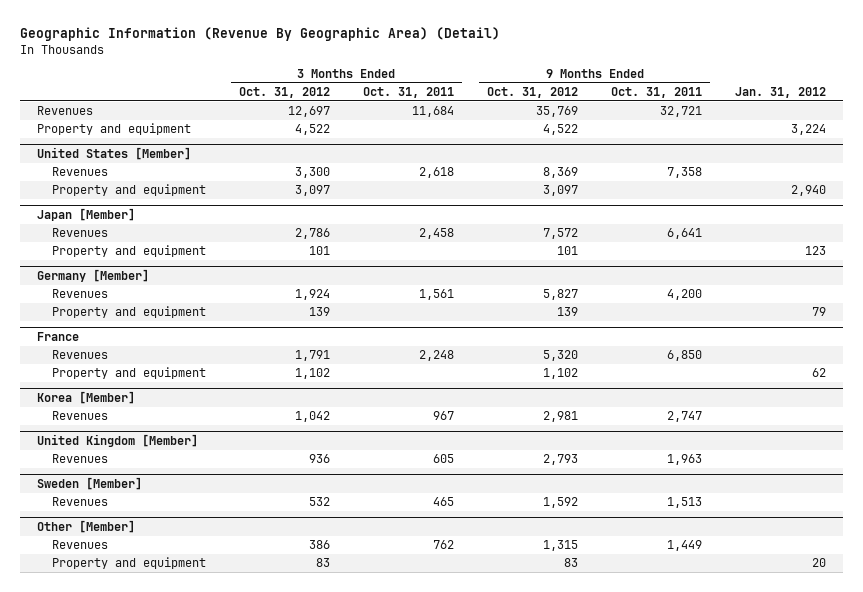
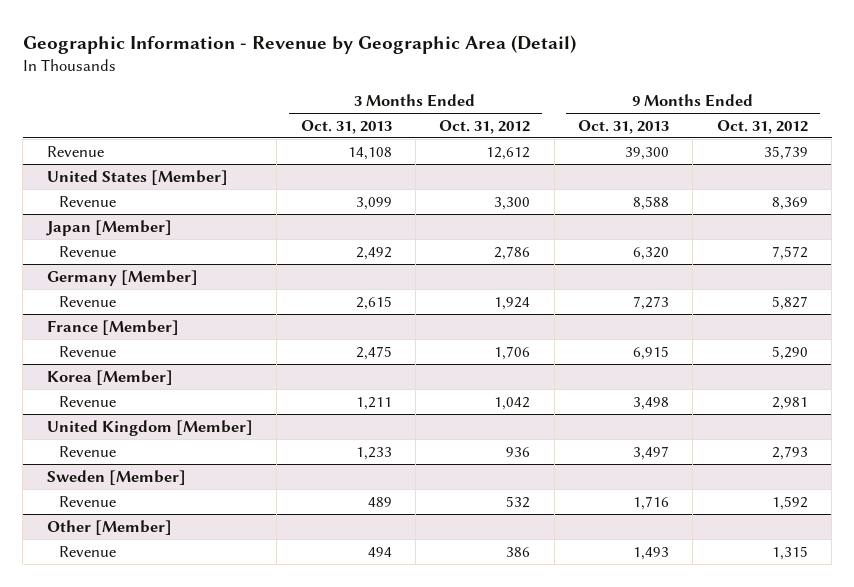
- Geographic Information (Revenue By Geographic Area) (Detail)
+ Geographic Information - Revenue by Geographic Area (Detail)
- | 3 Months Ended Oct. 31, 2012 | 3 Months Ended Oct. 31, 2011 | 9 Months Ended Oct. 31, 2012 | 9 Months Ended Oct. 31, 2011 | Jan. 31, 2012
+ | 3 Months Ended Oct. 31, 2013 | 3 Months Ended Oct. 31, 2012 | 9 Months Ended Oct. 31, 2013 | 9 Months Ended Oct. 31, 2012
- Revenues | 12,697 | 11,684 | 35,769 | 32,721 |
- Property and equipment | 4,522 | | 4,522 | | 3,224
+ Revenue | 14,108 | 12,612 | 39,300 | 35,739
@ United States [Member]
- Revenues | 3,300 | 2,618 | 8,369 | 7,358 |
- Property and equipment | 3,097 | | 3,097 | | 2,940
+ Revenue | 3,099 | 3,300 | 8,588 | 8,369
@ Japan [Member]
- Revenues | 2,786 | 2,458 | 7,572 | 6,641 |
- Property and equipment | 101 | | 101 | | 123
+ Revenue | 2,492 | 2,786 | 6,320 | 7,572
@ Germany [Member]
- Revenues | 1,924 | 1,561 | 5,827 | 4,200 |
- Property and equipment | 139 | | 139 | | 79
- France
- Revenues | 1,791 | 2,248 | 5,320 | 6,850 |
- Property and equipment | 1,102 | | 1,102 | | 62
@ Germany [Member]
+ Revenue | 2,615 | 1,924 | 7,273 | 5,827
+ France [Member]
+ Revenue | 2,475 | 1,706 | 6,915 | 5,290
@ Korea [Member]
- Revenues | 1,042 | 967 | 2,981 | 2,747 |
+ Revenue | 1,211 | 1,042 | 3,498 | 2,981
@ United Kingdom [Member]
- Revenues | 936 | 605 | 2,793 | 1,963 |
+ Revenue | 1,233 | 936 | 3,497 | 2,793
@ Sweden [Member]
- Revenues | 532 | 465 | 1,592 | 1,513 |
+ Revenue | 489 | 532 | 1,716 | 1,592
@ Other [Member]
- Revenues | 386 | 762 | 1,315 | 1,449 |
- Property and equipment | 83 | | 83 | | 20
+ Revenue | 494 | 386 | 1,493 | 1,315

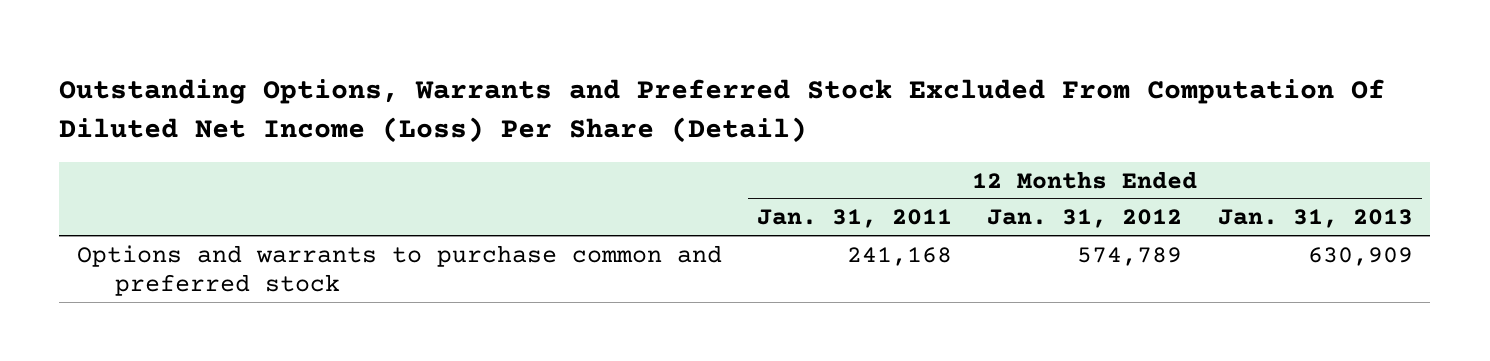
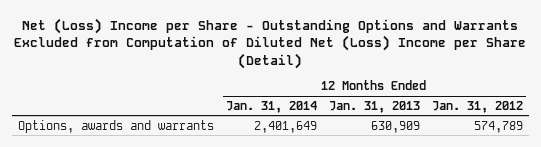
- Outstanding Options, Warrants and Preferred Stock Excluded From Computation Of Diluted Net Income (Loss) Per Share (Detail)
+ Net (Loss) Income per Share - Outstanding Options and Warrants Excluded from Computation of Diluted Net (Loss) Income per Share (Detail)
- | 12 Months Ended Jan. 31, 2011 | 12 Months Ended Jan. 31, 2012 | 12 Months Ended Jan. 31, 2013
+ | 12 Months Ended Jan. 31, 2014 | 12 Months Ended Jan. 31, 2013 | 12 Months Ended Jan. 31, 2012
- Options and warrants to purchase common and preferred stock | 241,168 | 574,789 | 630,909
+ Options, awards and warrants | 2,401,649 | 630,909 | 574,789

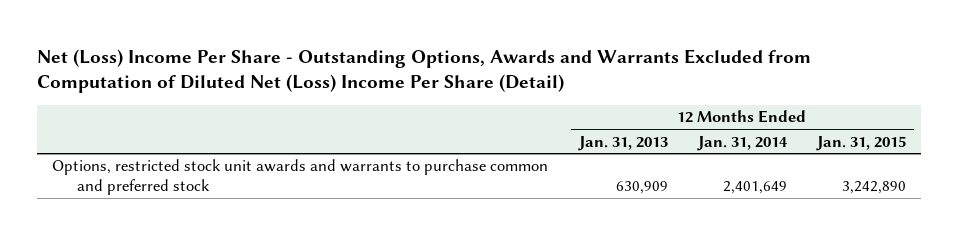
- Net (Loss) Income per Share - Outstanding Options and Warrants Excluded from Computation of Diluted Net (Loss) Income per Share (Detail)
+ Net (Loss) Income Per Share - Outstanding Options, Awards and Warrants Excluded from Computation of Diluted Net (Loss) Income Per Share (Detail)
- | 12 Months Ended Jan. 31, 2014 | 12 Months Ended Jan. 31, 2013 | 12 Months Ended Jan. 31, 2012
+ | 12 Months Ended Jan. 31, 2013 | 12 Months Ended Jan. 31, 2014 | 12 Months Ended Jan. 31, 2015
- Options, awards and warrants | 2,401,649 | 630,909 | 574,789
+ Options, restricted stock unit awards and warrants to purchase common and preferred stock | 630,909 | 2,401,649 | 3,242,890

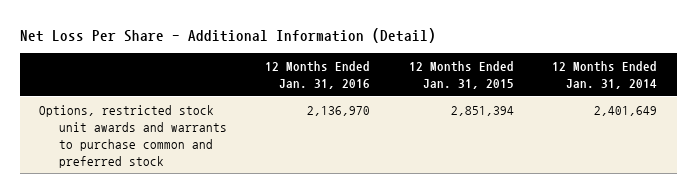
- Net (Loss) Income Per Share - Outstanding Options, Awards and Warrants Excluded from Computation of Diluted Net (Loss) Income Per Share (Detail)
+ Net Loss Per Share - Additional Information (Detail)
- | 12 Months Ended Jan. 31, 2013 | 12 Months Ended Jan. 31, 2014 | 12 Months Ended Jan. 31, 2015
+ | 12 Months Ended Jan. 31, 2016 | 12 Months Ended Jan. 31, 2015 | 12 Months Ended Jan. 31, 2014
- Options, restricted stock unit awards and warrants to purchase common and preferred stock | 630,909 | 2,401,649 | 3,242,890
+ Options, restricted stock unit awards and warrants to purchase common and preferred stock | 2,136,970 | 2,851,394 | 2,401,649

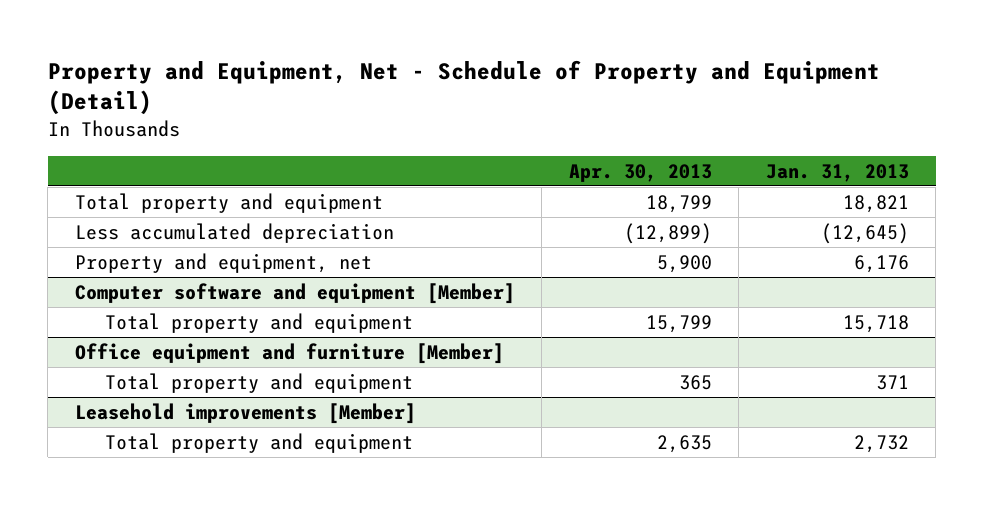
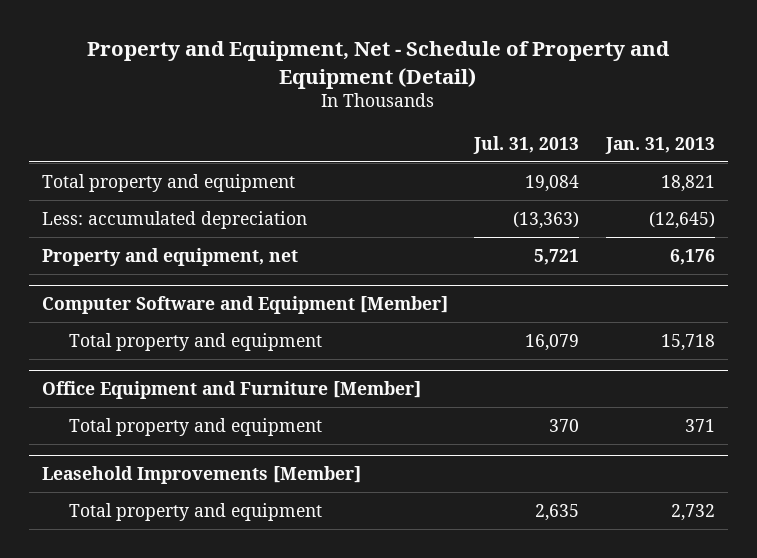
- | Apr. 30, 2013 | Jan. 31, 2013
+ | Jul. 31, 2013 | Jan. 31, 2013
- Less accumulated depreciation | (12,899) | (12,645)
+ Less: accumulated depreciation | (13,363) | (12,645)
- Computer software and equipment [Member]
+ Computer Software and Equipment [Member]
- Office equipment and furniture [Member]
+ Office Equipment and Furniture [Member]
- Leasehold improvements [Member]
+ Leasehold Improvements [Member]

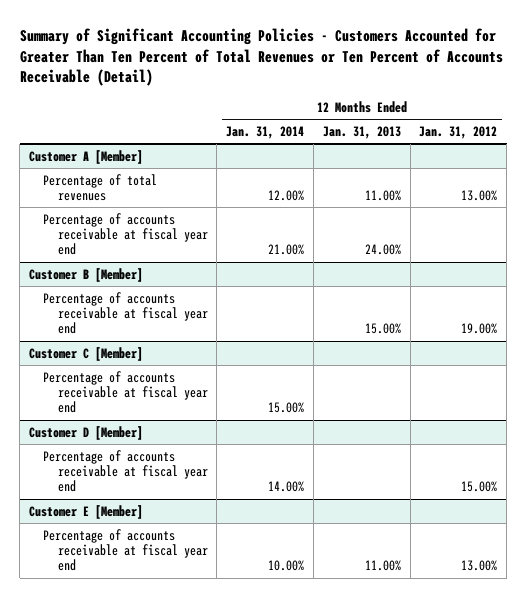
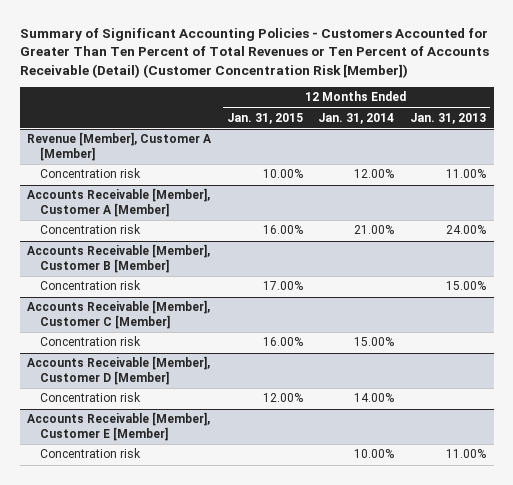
- Summary of Significant Accounting Policies - Customers Accounted for Greater Than Ten Percent of Total Revenues or Ten Percent of Accounts Receivable (Detail)
+ Summary of Significant Accounting Policies - Customers Accounted for Greater Than Ten Percent of Total Revenues or Ten Percent of Accounts Receivable (Detail) (Customer Concentration Risk [Member])
- | 12 Months Ended Jan. 31, 2014 | 12 Months Ended Jan. 31, 2013 | 12 Months Ended Jan. 31, 2012
+ | 12 Months Ended Jan. 31, 2015 | 12 Months Ended Jan. 31, 2014 | 12 Months Ended Jan. 31, 2013
- Customer A [Member]
- Percentage of total revenues | 12.00% | 11.00% | 13.00%
- Percentage of accounts receivable at fiscal year end | 21.00% | 24.00% |
- Customer B [Member]
- Percentage of accounts receivable at fiscal year end | | 15.00% | 19.00%
- Customer C [Member]
- Percentage of accounts receivable at fiscal year end | 15.00% | |
- Customer D [Member]
- Percentage of accounts receivable at fiscal year end | 14.00% | | 15.00%
- Customer E [Member]
- Percentage of accounts receivable at fiscal year end | 10.00% | 11.00% | 13.00%
+ Revenue [Member], Customer A [Member]
+ Concentration risk | 10.00% | 12.00% | 11.00%
+ Accounts Receivable [Member], Customer A [Member]
+ Concentration risk | 16.00% | 21.00% | 24.00%
+ Accounts Receivable [Member], Customer B [Member]
+ Concentration risk | 17.00% | | 15.00%
+ Accounts Receivable [Member], Customer C [Member]
+ Concentration risk | 16.00% | 15.00% |
+ Accounts Receivable [Member], Customer D [Member]
+ Concentration risk | 12.00% | 14.00% |
+ Accounts Receivable [Member], Customer E [Member]
+ Concentration risk | | 10.00% | 11.00%

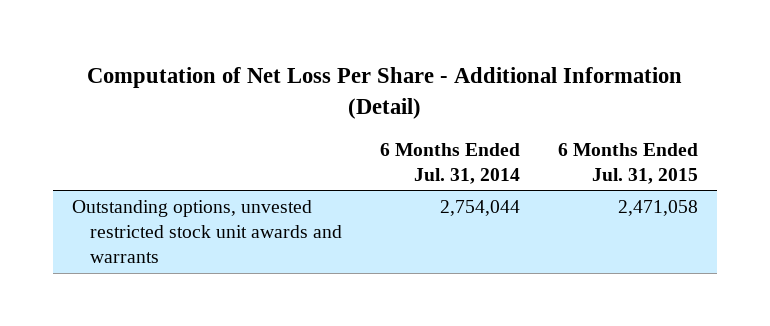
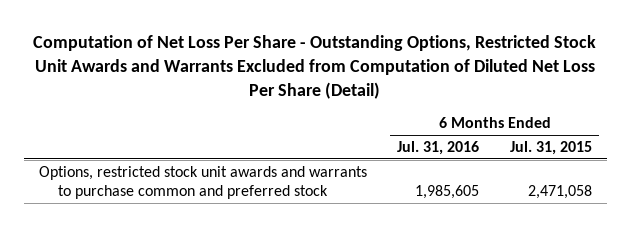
- Computation of Net Loss Per Share - Additional Information (Detail)
+ Computation of Net Loss Per Share - Outstanding Options, Restricted Stock Unit Awards and Warrants Excluded from Computation of Diluted Net Loss Per Share (Detail)
- | 6 Months Ended Jul. 31, 2014 | 6 Months Ended Jul. 31, 2015
+ | 6 Months Ended Jul. 31, 2016 | 6 Months Ended Jul. 31, 2015
- Outstanding options, unvested restricted stock unit awards and warrants | 2,754,044 | 2,471,058
+ Options, restricted stock unit awards and warrants to purchase common and preferred stock | 1,985,605 | 2,471,058

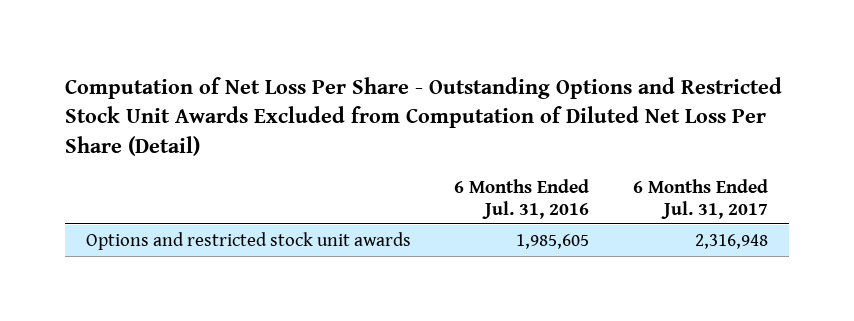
- Computation of Net Loss Per Share - Outstanding Options, Restricted Stock Unit Awards and Warrants Excluded from Computation of Diluted Net Loss Per Share (Detail)
+ Computation of Net Loss Per Share - Outstanding Options and Restricted Stock Unit Awards Excluded from Computation of Diluted Net Loss Per Share (Detail)
- | 6 Months Ended Jul. 31, 2016 | 6 Months Ended Jul. 31, 2015
+ | 6 Months Ended Jul. 31, 2016 | 6 Months Ended Jul. 31, 2017
- Options, restricted stock unit awards and warrants to purchase common and preferred stock | 1,985,605 | 2,471,058
+ Options and restricted stock unit awards | 1,985,605 | 2,316,948

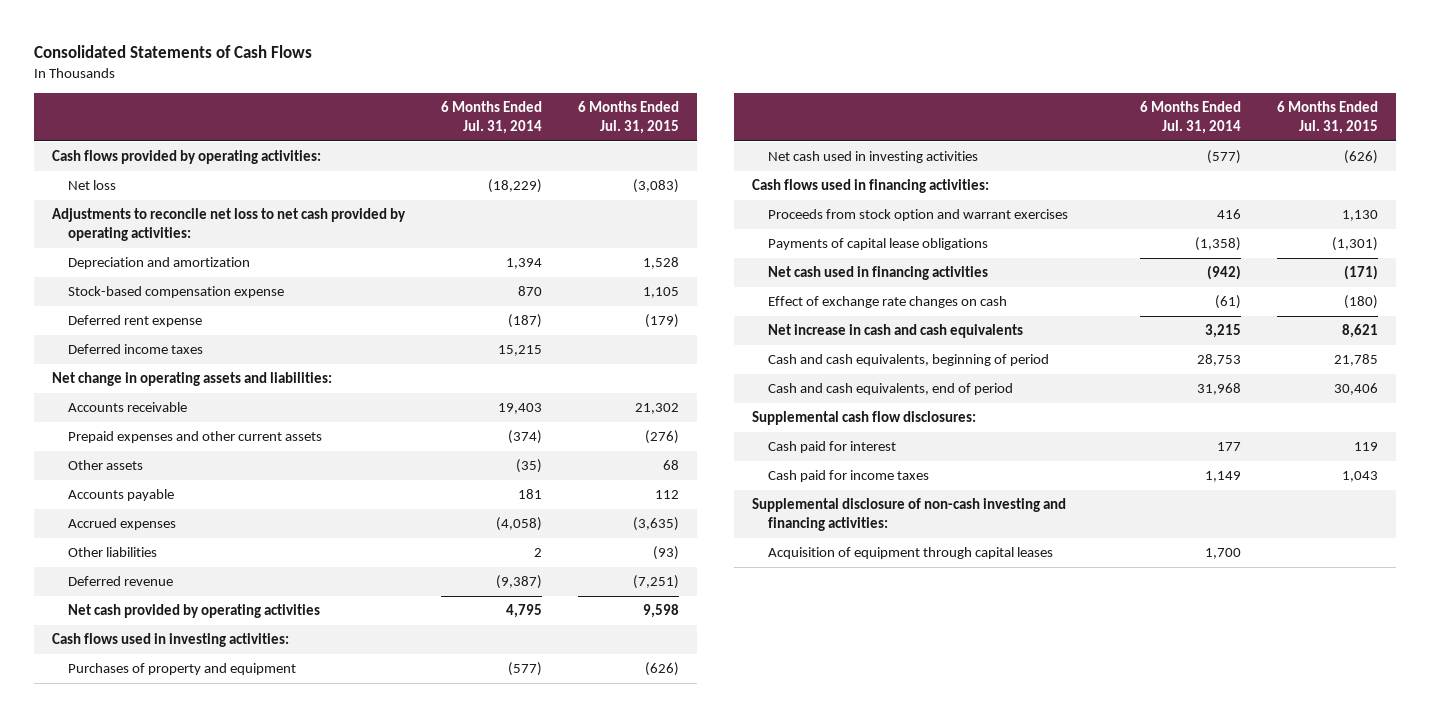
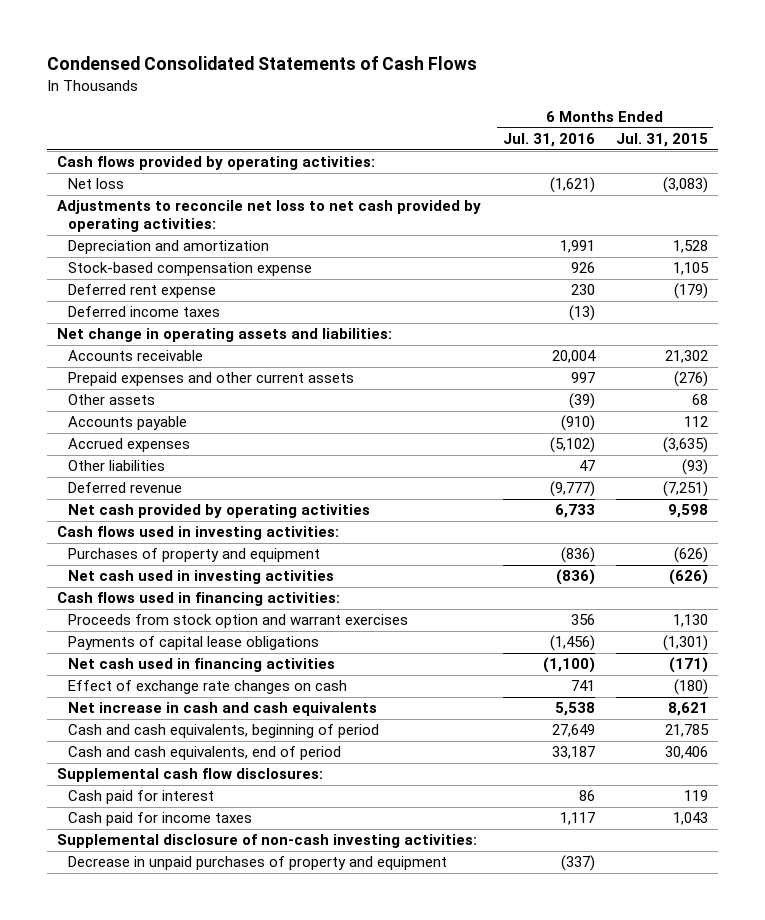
- Consolidated Statements of Cash Flows
+ Condensed Consolidated Statements of Cash Flows
- | 6 Months Ended Jul. 31, 2014 | 6 Months Ended Jul. 31, 2015
+ | 6 Months Ended Jul. 31, 2016 | 6 Months Ended Jul. 31, 2015
- Supplemental disclosure of non-cash investing and financing activities:
- Acquisition of equipment through capital leases | 1,700 |
+ Supplemental disclosure of non-cash investing activities:
+ Decrease in unpaid purchases of property and equipment | (337) |

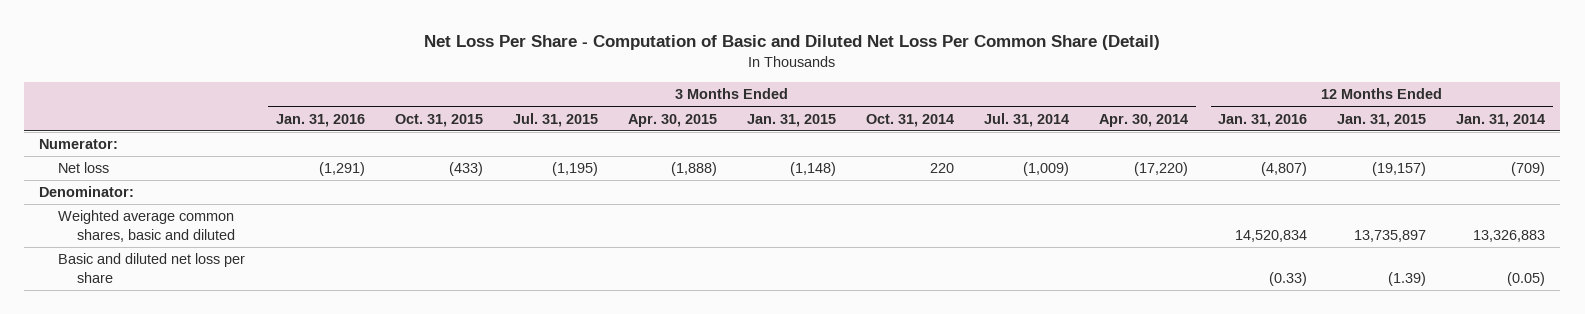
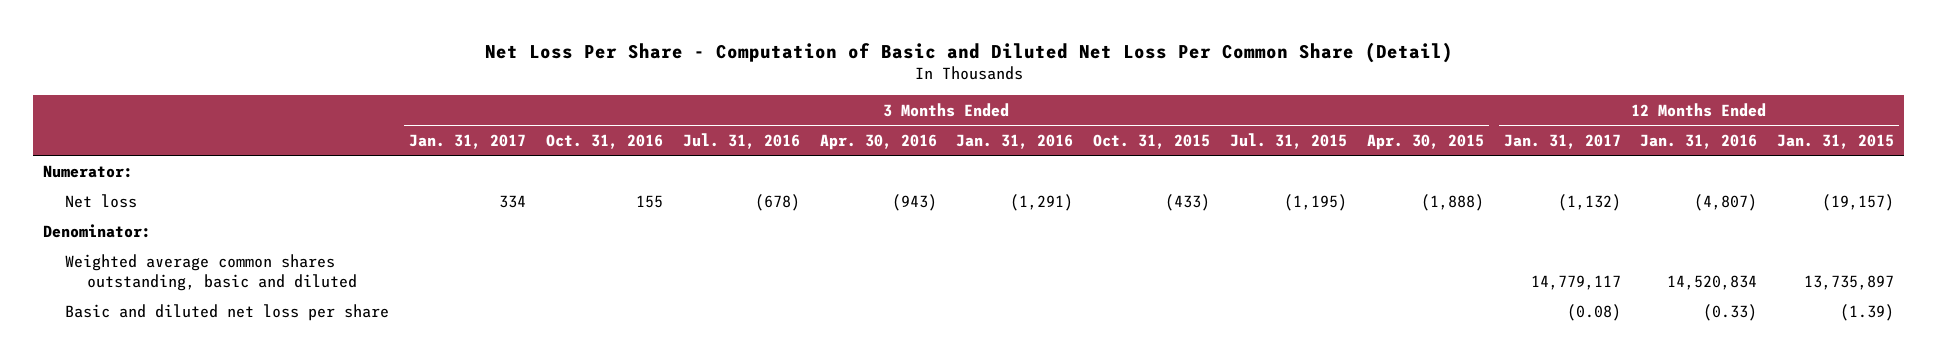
- | 3 Months Ended Jan. 31, 2016 | 3 Months Ended Oct. 31, 2015 | 3 Months Ended Jul. 31, 2015 | 3 Months Ended Apr. 30, 2015 | 3 Months Ended Jan. 31, 2015 | 3 Months Ended Oct. 31, 2014 | 3 Months Ended Jul. 31, 2014 | 3 Months Ended Apr. 30, 2014 | 12 Months Ended Jan. 31, 2016 | 12 Months Ended Jan. 31, 2015 | 12 Months Ended Jan. 31, 2014
+ | 3 Months Ended Jan. 31, 2017 | 3 Months Ended Oct. 31, 2016 | 3 Months Ended Jul. 31, 2016 | 3 Months Ended Apr. 30, 2016 | 3 Months Ended Jan. 31, 2016 | 3 Months Ended Oct. 31, 2015 | 3 Months Ended Jul. 31, 2015 | 3 Months Ended Apr. 30, 2015 | 12 Months Ended Jan. 31, 2017 | 12 Months Ended Jan. 31, 2016 | 12 Months Ended Jan. 31, 2015
- Weighted average common shares, basic and diluted | | | | | | | | | 14,520,834 | 13,735,897 | 13,326,883
+ Weighted average common shares outstanding, basic and diluted | | | | | | | | | 14,779,117 | 14,520,834 | 13,735,897

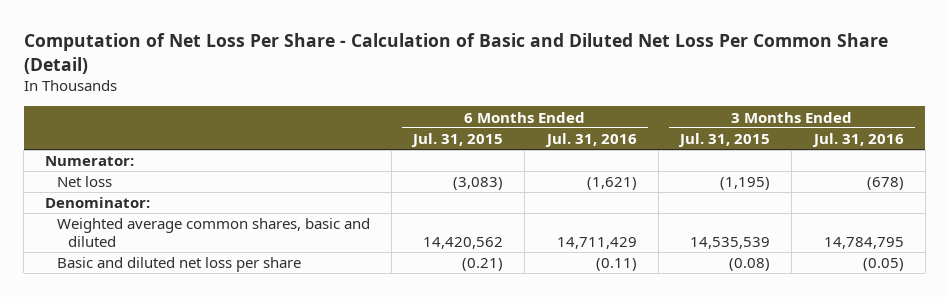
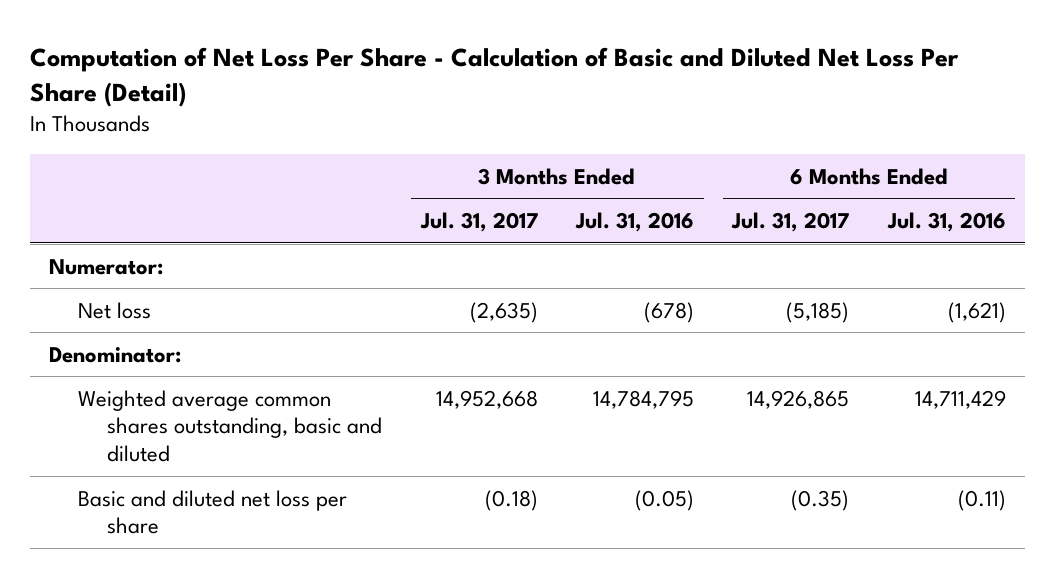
- Computation of Net Loss Per Share - Calculation of Basic and Diluted Net Loss Per Common Share (Detail)
+ Computation of Net Loss Per Share - Calculation of Basic and Diluted Net Loss Per Share (Detail)
- | 6 Months Ended Jul. 31, 2015 | 6 Months Ended Jul. 31, 2016 | 3 Months Ended Jul. 31, 2015 | 3 Months Ended Jul. 31, 2016
+ | 3 Months Ended Jul. 31, 2017 | 3 Months Ended Jul. 31, 2016 | 6 Months Ended Jul. 31, 2017 | 6 Months Ended Jul. 31, 2016
- Weighted average common shares, basic and diluted | 14,420,562 | 14,711,429 | 14,535,539 | 14,784,795
+ Weighted average common shares outstanding, basic and diluted | 14,952,668 | 14,784,795 | 14,926,865 | 14,711,429

